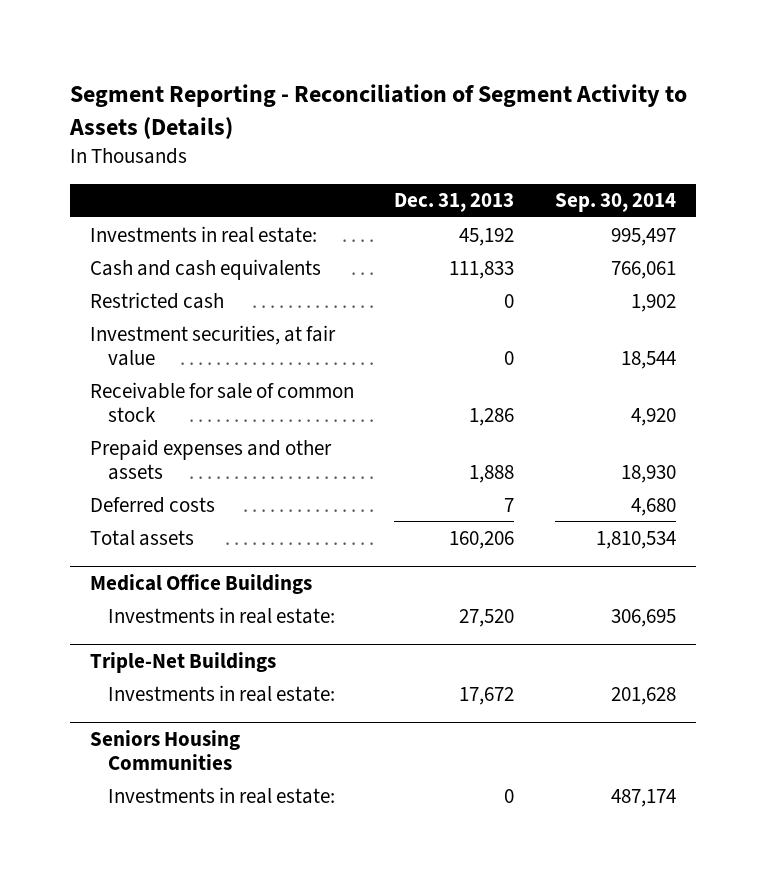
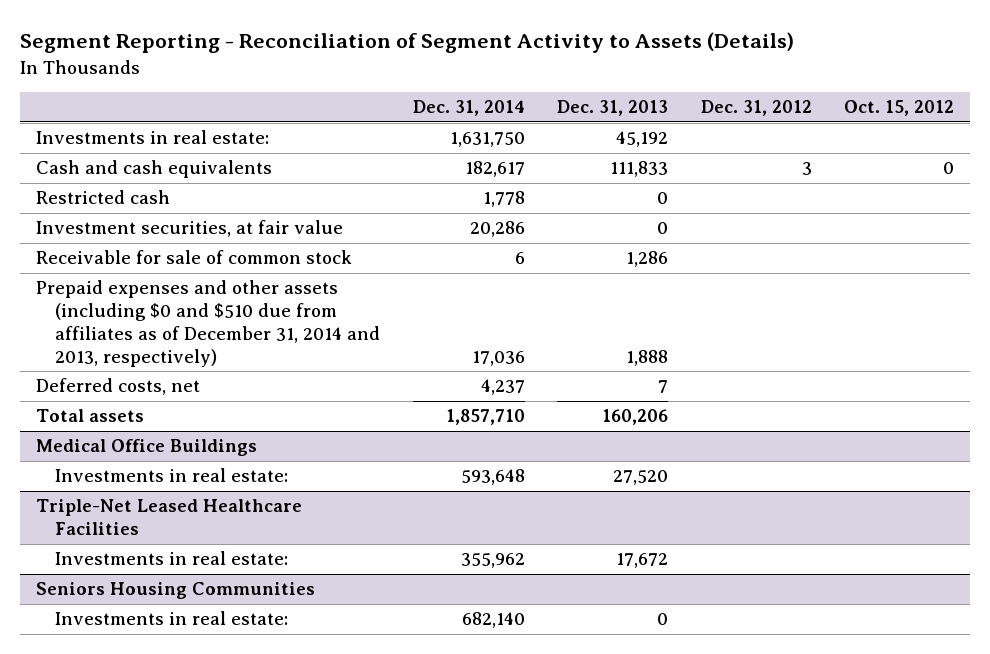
- | Dec. 31, 2013 | Sep. 30, 2014
+ | Dec. 31, 2014 | Dec. 31, 2013 | Dec. 31, 2012 | Oct. 15, 2012
- Prepaid expenses and other assets | 1,888 | 18,930
- Deferred costs | 7 | 4,680
+ Prepaid expenses and other assets (including $0 and $510 due from affiliates as of December 31, 2014 and 2013, respectively) | 17,036 | 1,888 | |
+ Deferred costs, net | 4,237 | 7 | |
- Triple-Net Buildings
+ Triple-Net Leased Healthcare Facilities

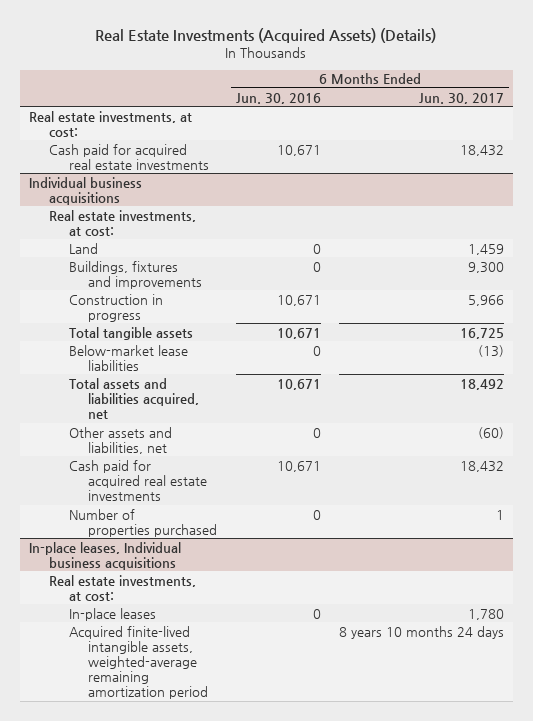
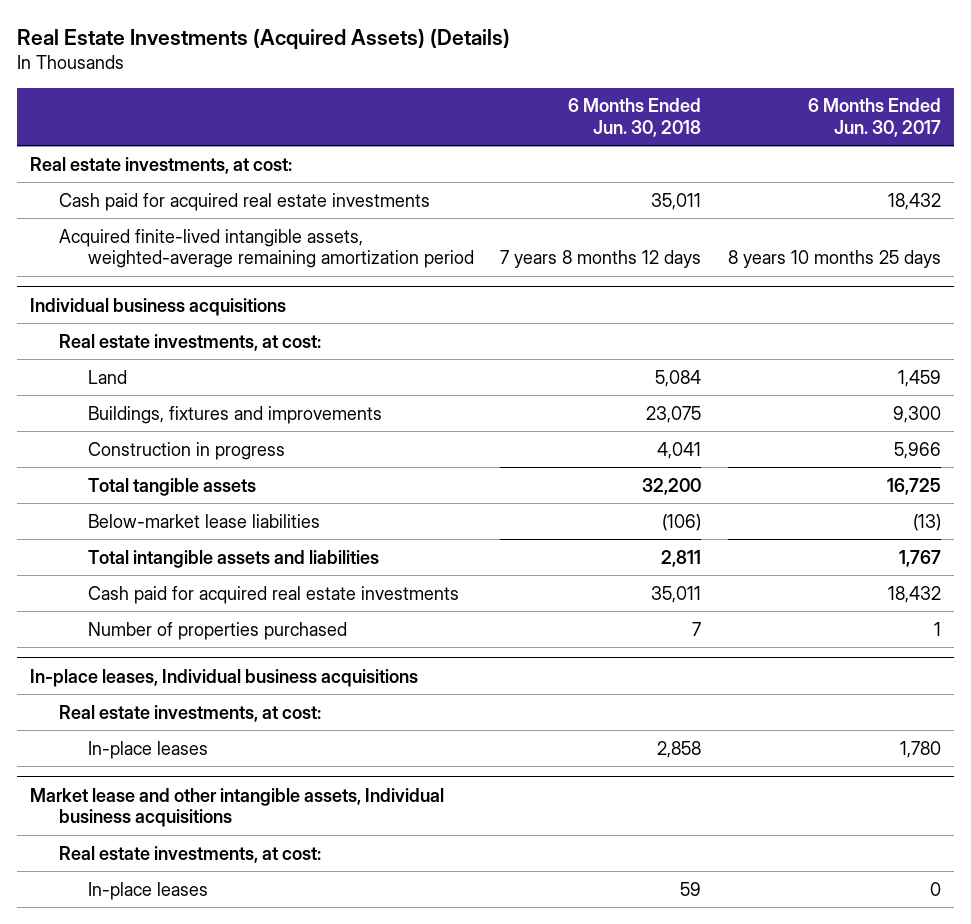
- | 6 Months Ended Jun. 30, 2016 | 6 Months Ended Jun. 30, 2017
+ | 6 Months Ended Jun. 30, 2018 | 6 Months Ended Jun. 30, 2017
+ Acquired finite-lived intangible assets, weighted-average remaining amortization period | 7 years 8 months 12 days | 8 years 10 months 25 days
@ Individual business acquisitions
- Total assets and liabilities acquired, net | 10,671 | 18,492
- Other assets and liabilities, net | 0 | (60)
+ Total intangible assets and liabilities | 2,811 | 1,767
@ In-place leases, Individual business acquisitions
- Acquired finite-lived intangible assets, weighted-average remaining amortization period | | 8 years 10 months 24 days
+ Market lease and other intangible assets, Individual business acquisitions
+ Real estate investments, at cost:
+ In-place leases | 59 | 0

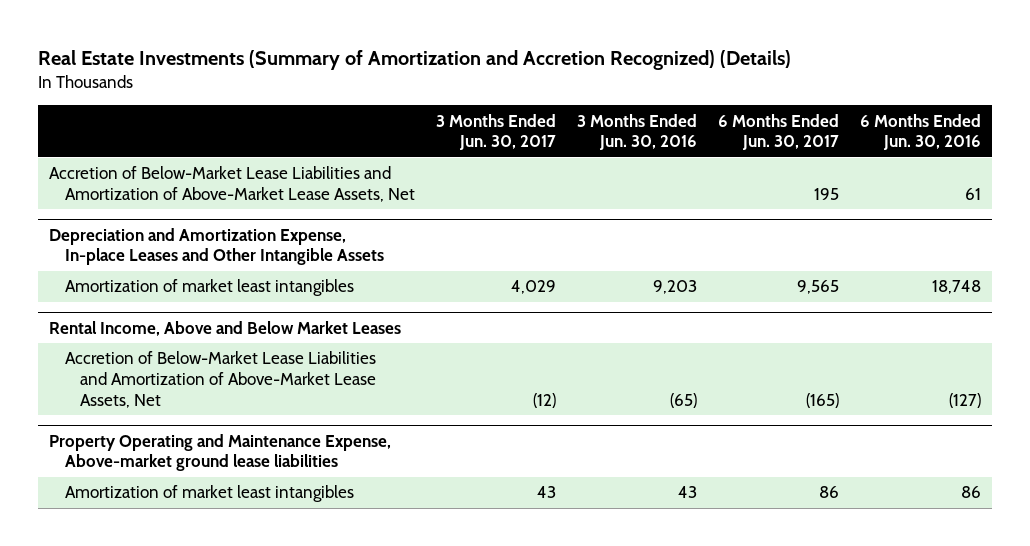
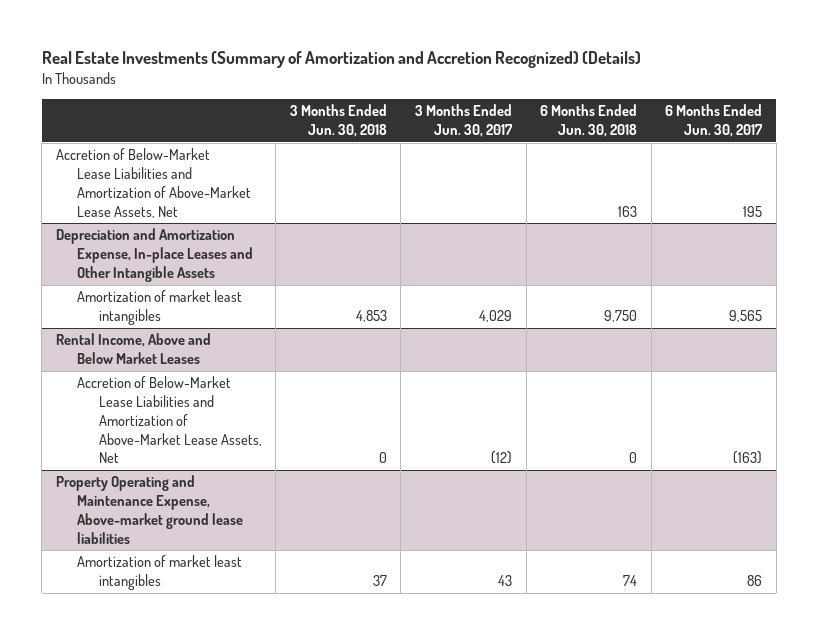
- | 3 Months Ended Jun. 30, 2017 | 3 Months Ended Jun. 30, 2016 | 6 Months Ended Jun. 30, 2017 | 6 Months Ended Jun. 30, 2016
+ | 3 Months Ended Jun. 30, 2018 | 3 Months Ended Jun. 30, 2017 | 6 Months Ended Jun. 30, 2018 | 6 Months Ended Jun. 30, 2017
@ Rental Income, Above and Below Market Leases
- Accretion of Below-Market Lease Liabilities and Amortization of Above-Market Lease Assets, Net | (12) | (65) | (165) | (127)
+ Accretion of Below-Market Lease Liabilities and Amortization of Above-Market Lease Assets, Net | 0 | (12) | 0 | (163)

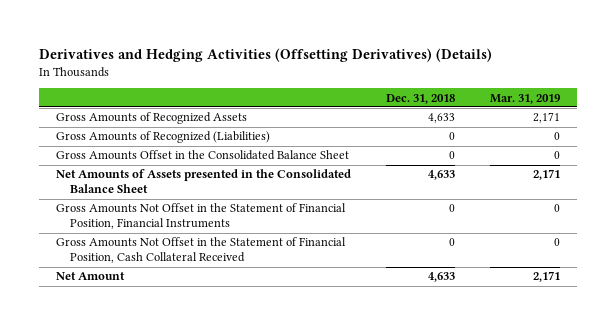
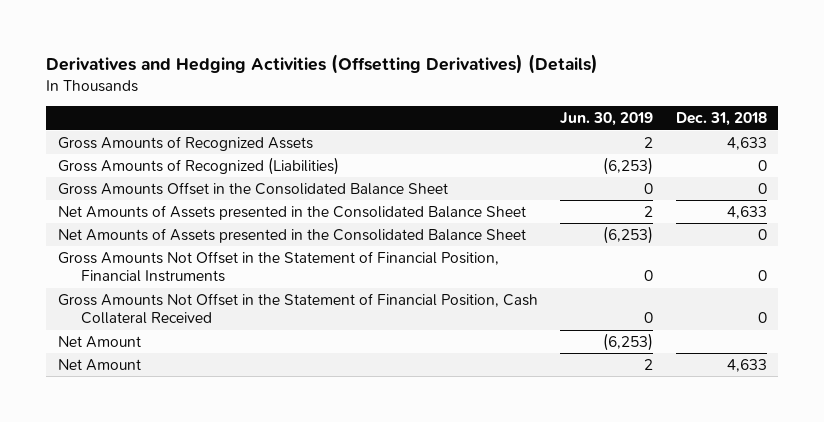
- | Dec. 31, 2018 | Mar. 31, 2019
+ | Jun. 30, 2019 | Dec. 31, 2018
+ Net Amounts of Assets presented in the Consolidated Balance Sheet | (6,253) | 0
+ Net Amount | (6,253) |

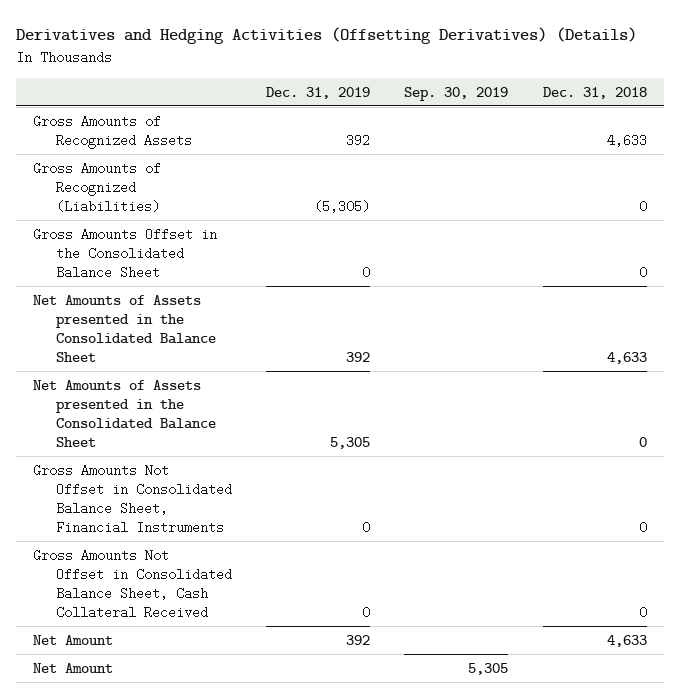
- | Jun. 30, 2019 | Dec. 31, 2018
+ | Dec. 31, 2019 | Sep. 30, 2019 | Dec. 31, 2018
- Gross Amounts Not Offset in the Statement of Financial Position, Financial Instruments | 0 | 0
- Gross Amounts Not Offset in the Statement of Financial Position, Cash Collateral Received | 0 | 0
+ Gross Amounts Not Offset in Consolidated Balance Sheet, Financial Instruments | 0 | | 0
+ Gross Amounts Not Offset in Consolidated Balance Sheet, Cash Collateral Received | 0 | | 0
moved down: Net Amount | | 5,305 |

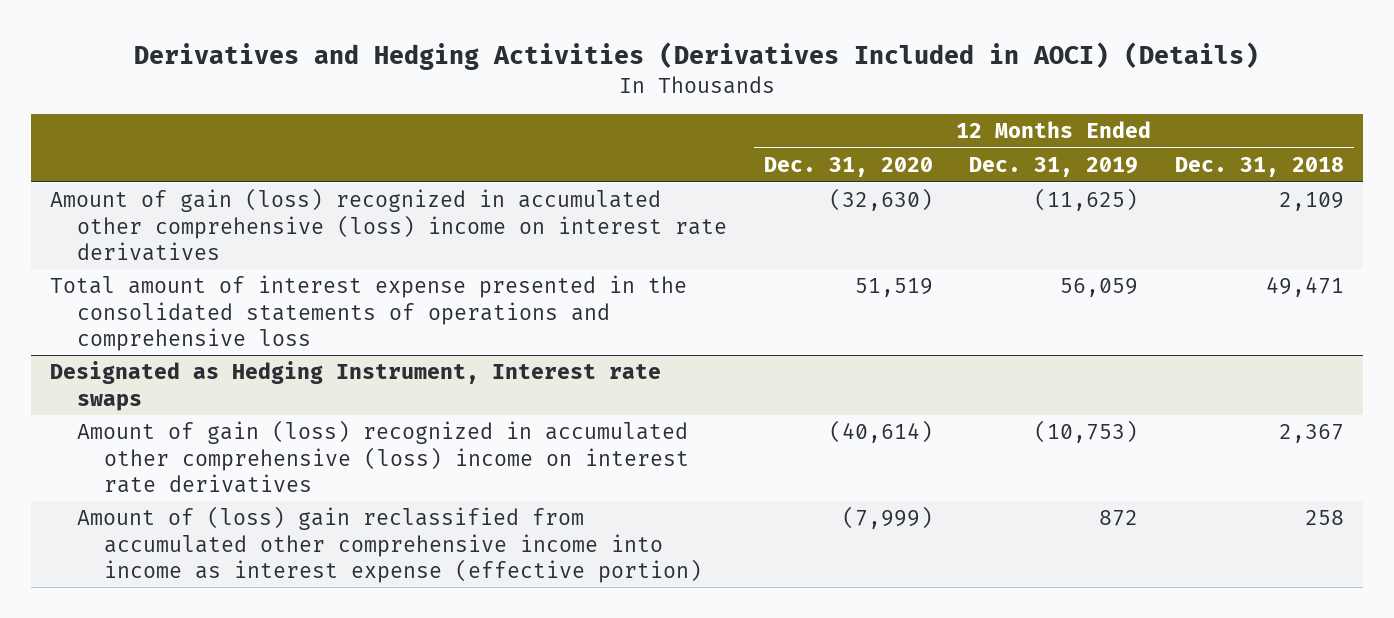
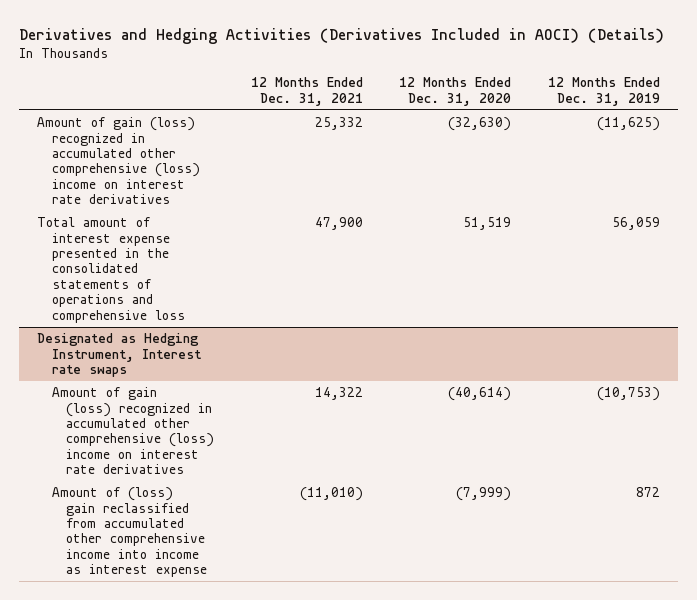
- | 12 Months Ended Dec. 31, 2020 | 12 Months Ended Dec. 31, 2019 | 12 Months Ended Dec. 31, 2018
+ | 12 Months Ended Dec. 31, 2021 | 12 Months Ended Dec. 31, 2020 | 12 Months Ended Dec. 31, 2019
@ Designated as Hedging Instrument, Interest rate swaps
- Amount of (loss) gain reclassified from accumulated other comprehensive income into income as interest expense (effective portion) | (7,999) | 872 | 258
+ Amount of (loss) gain reclassified from accumulated other comprehensive income into income as interest expense | (11,010) | (7,999) | 872

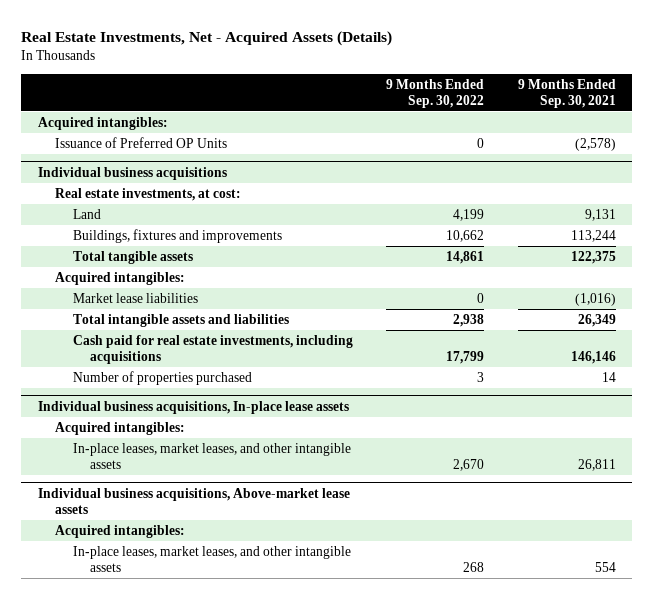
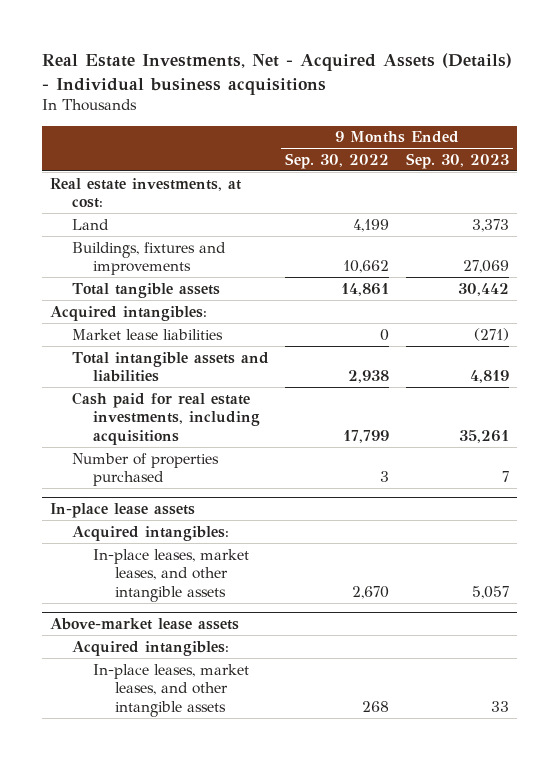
- Real Estate Investments, Net - Acquired Assets (Details)
+ Real Estate Investments, Net - Acquired Assets (Details) - Individual business acquisitions
- | 9 Months Ended Sep. 30, 2022 | 9 Months Ended Sep. 30, 2021
+ | 9 Months Ended Sep. 30, 2022 | 9 Months Ended Sep. 30, 2023
- Acquired intangibles:
- Issuance of Preferred OP Units | 0 | (2,578)
- Individual business acquisitions
- Individual business acquisitions, In-place lease assets
+ In-place lease assets
- Individual business acquisitions, Above-market lease assets
+ Above-market lease assets

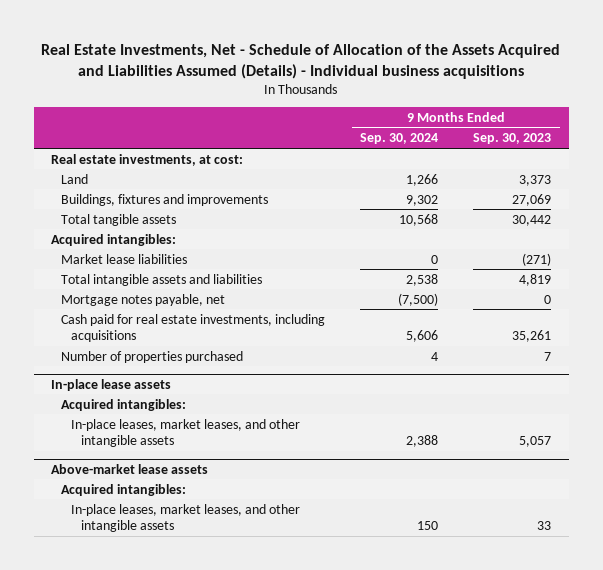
- Real Estate Investments, Net - Acquired Assets (Details) - Individual business acquisitions
+ Real Estate Investments, Net - Schedule of Allocation of the Assets Acquired and Liabilities Assumed (Details) - Individual business acquisitions
- | 9 Months Ended Sep. 30, 2022 | 9 Months Ended Sep. 30, 2023
+ | 9 Months Ended Sep. 30, 2024 | 9 Months Ended Sep. 30, 2023
+ Mortgage notes payable, net | (7,500) | 0

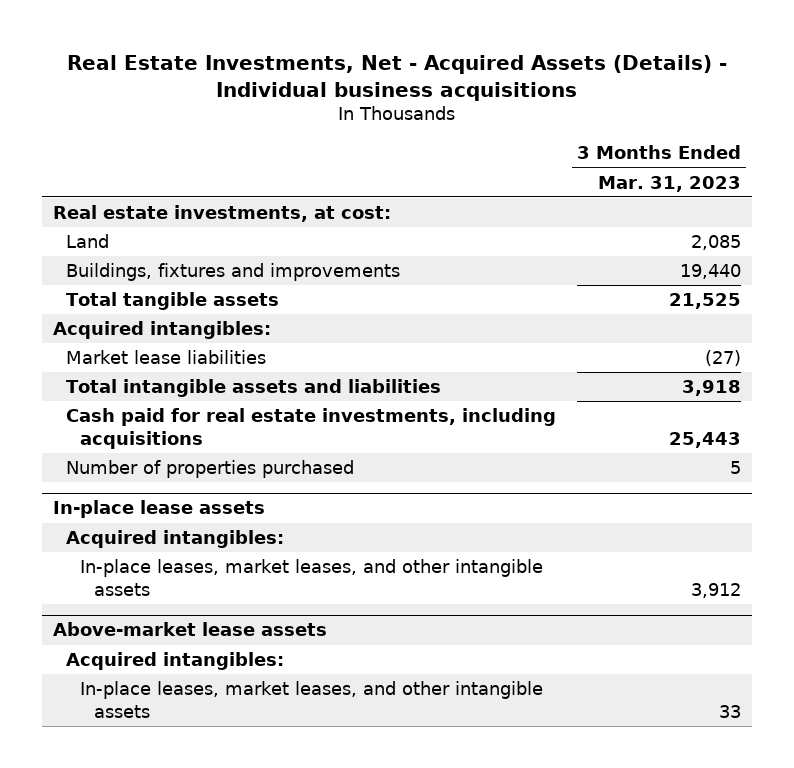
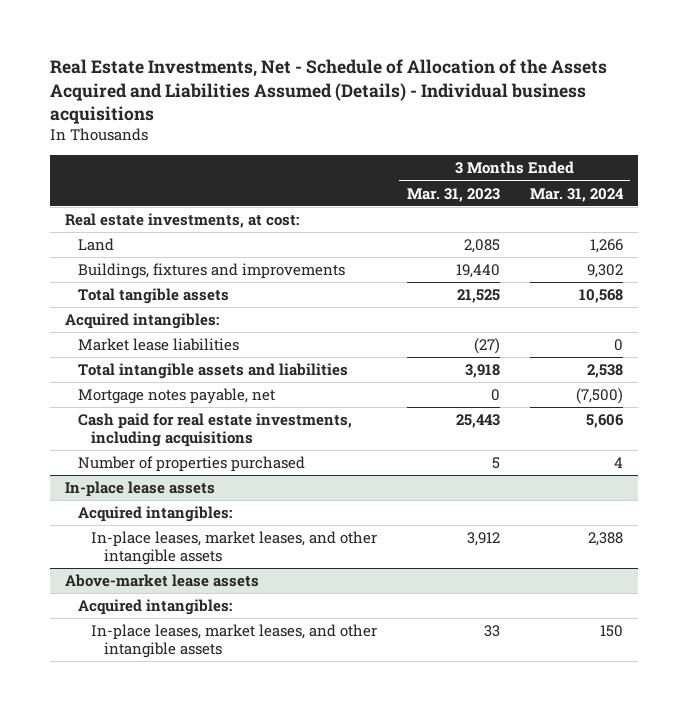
- Real Estate Investments, Net - Acquired Assets (Details) - Individual business acquisitions
+ Real Estate Investments, Net - Schedule of Allocation of the Assets Acquired and Liabilities Assumed (Details) - Individual business acquisitions
- | 3 Months Ended Mar. 31, 2023
+ | 3 Months Ended Mar. 31, 2023 | 3 Months Ended Mar. 31, 2024
+ Mortgage notes payable, net | 0 | (7,500)

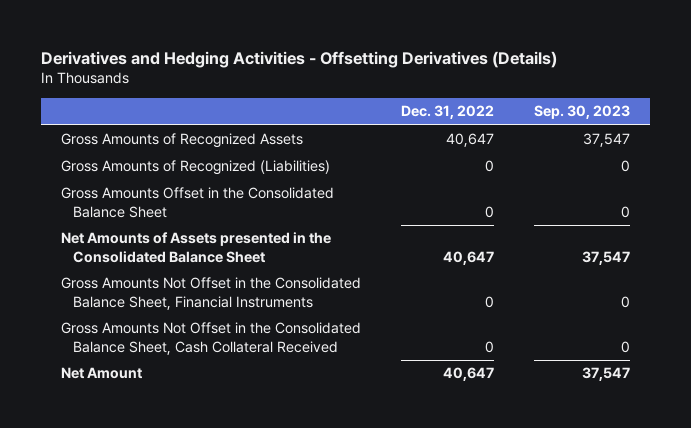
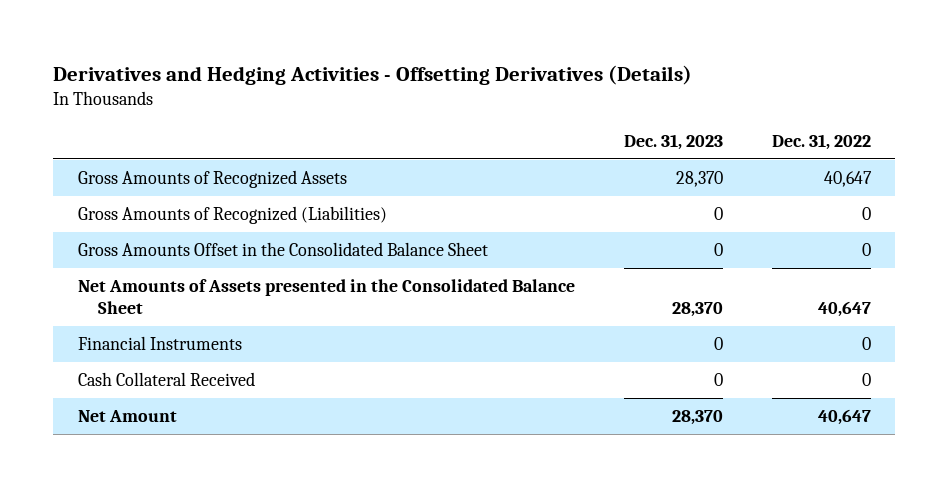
- | Dec. 31, 2022 | Sep. 30, 2023
+ | Dec. 31, 2023 | Dec. 31, 2022
- Gross Amounts Not Offset in the Consolidated Balance Sheet, Financial Instruments | 0 | 0
- Gross Amounts Not Offset in the Consolidated Balance Sheet, Cash Collateral Received | 0 | 0
+ Financial Instruments | 0 | 0
+ Cash Collateral Received | 0 | 0

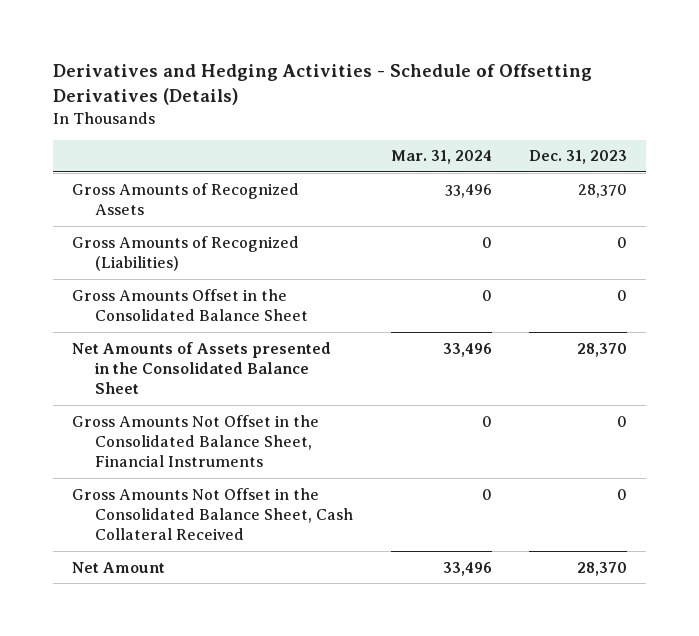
- Derivatives and Hedging Activities - Offsetting Derivatives (Details)
+ Derivatives and Hedging Activities - Schedule of Offsetting Derivatives (Details)
- | Dec. 31, 2023 | Dec. 31, 2022
+ | Mar. 31, 2024 | Dec. 31, 2023
- Financial Instruments | 0 | 0
- Cash Collateral Received | 0 | 0
+ Gross Amounts Not Offset in the Consolidated Balance Sheet, Financial Instruments | 0 | 0
+ Gross Amounts Not Offset in the Consolidated Balance Sheet, Cash Collateral Received | 0 | 0

